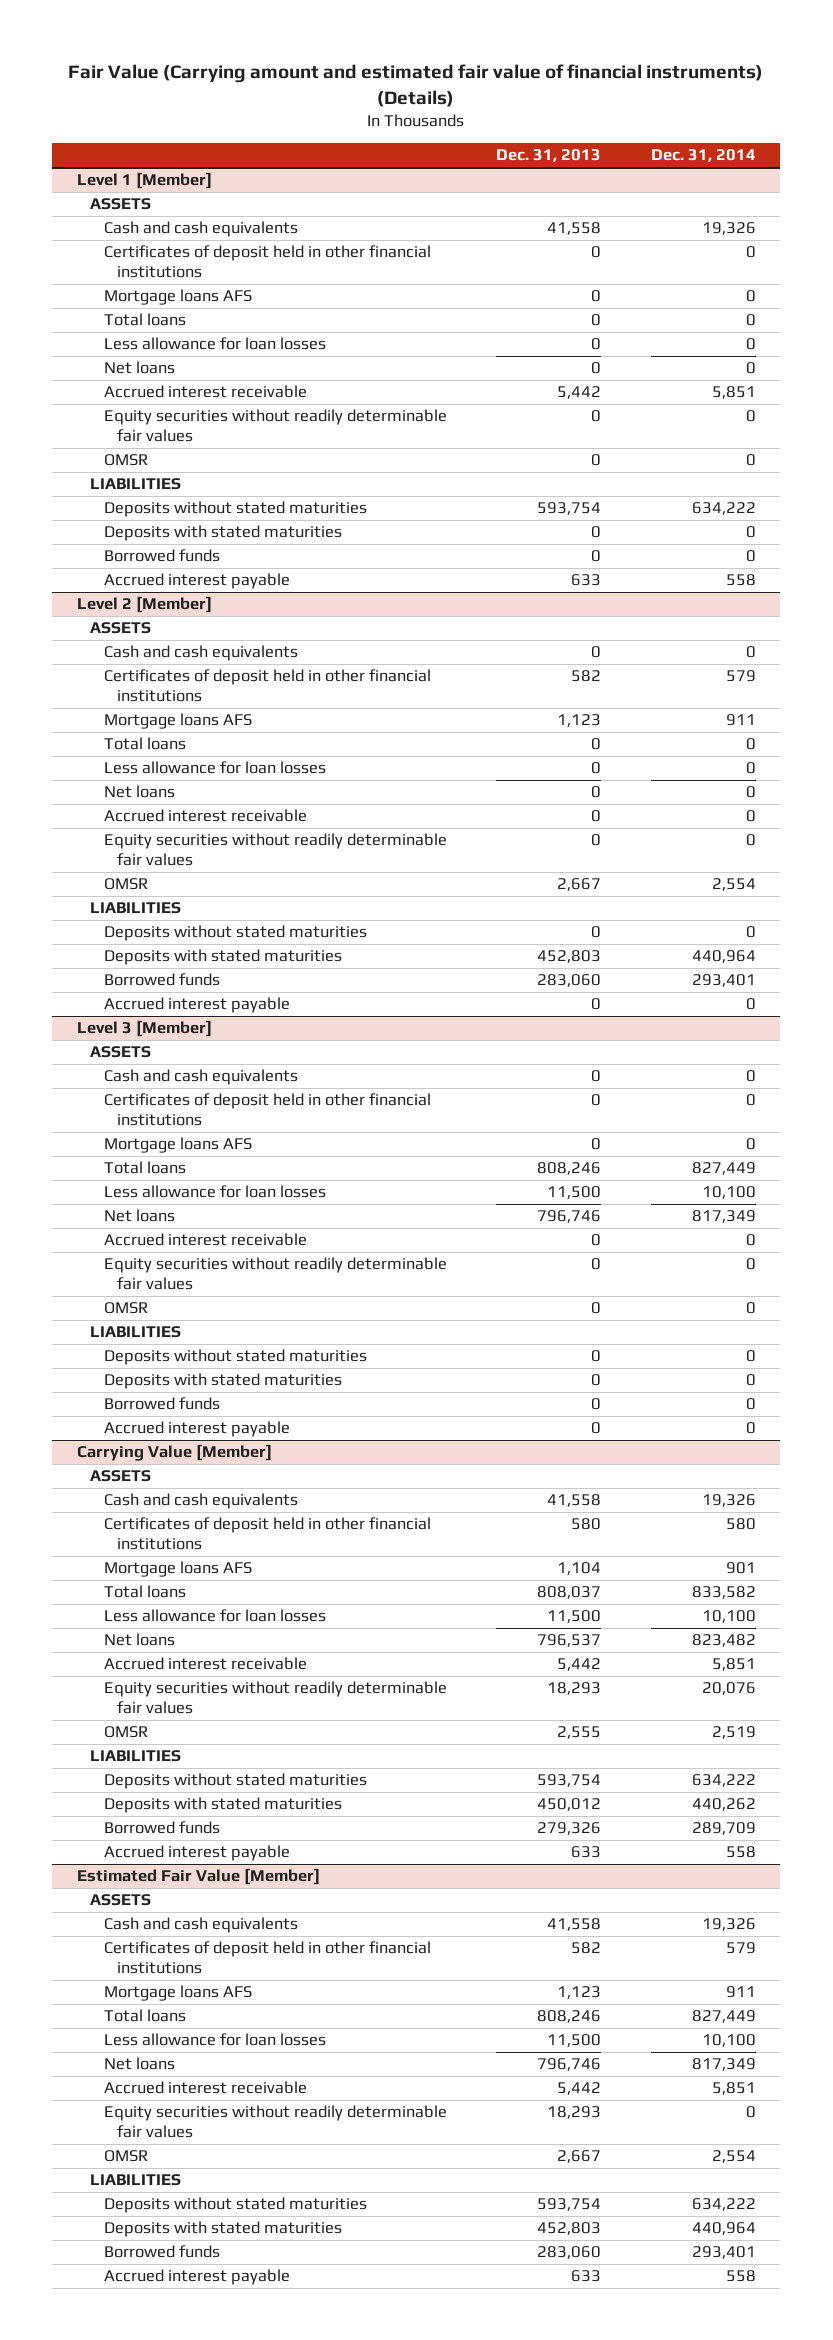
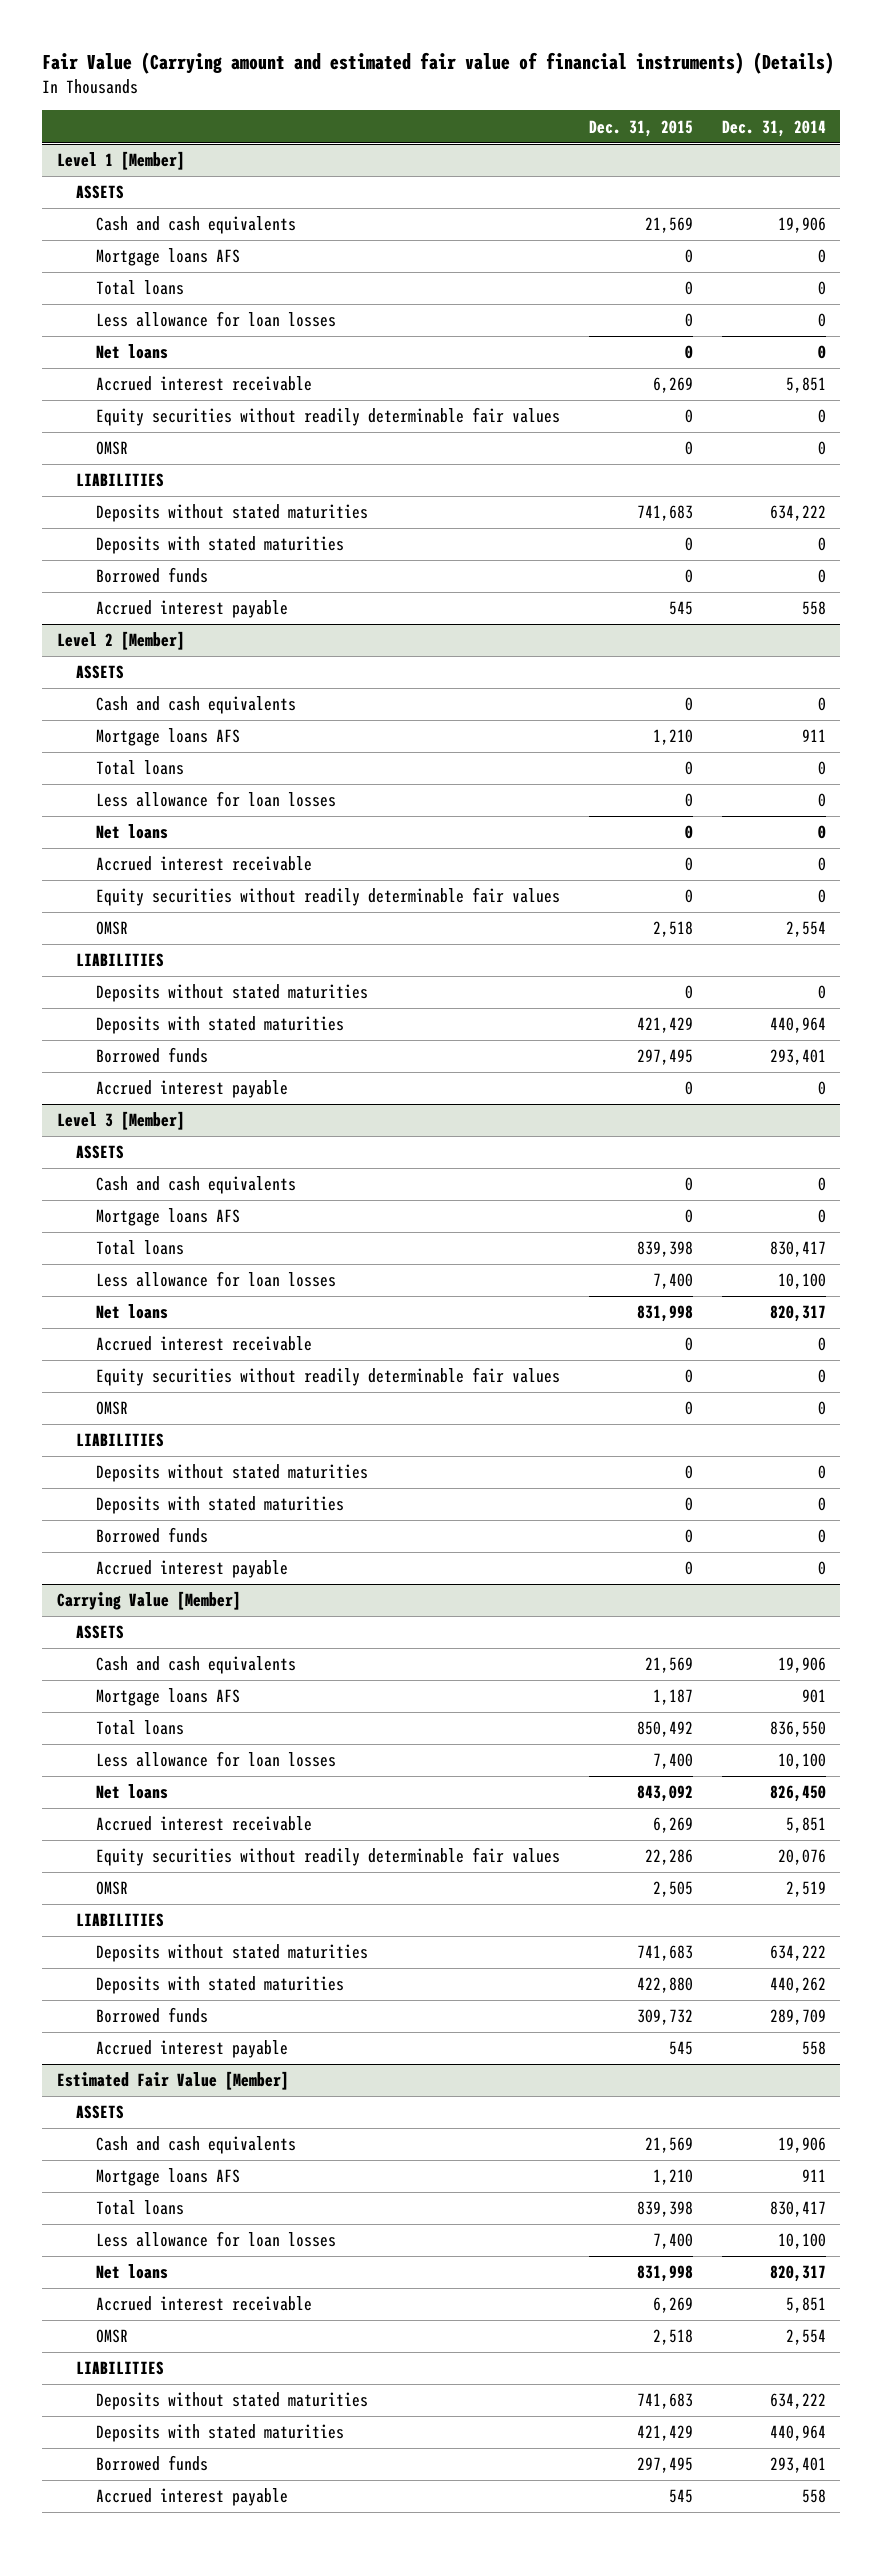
- | Dec. 31, 2013 | Dec. 31, 2014
+ | Dec. 31, 2015 | Dec. 31, 2014
@ Level 1 [Member]
- Cash and cash equivalents | 41,558 | 19,326
- Certificates of deposit held in other financial institutions | 0 | 0
+ Cash and cash equivalents | 21,569 | 19,906
@ Level 2 [Member]
- Certificates of deposit held in other financial institutions | 582 | 579
@ Level 3 [Member]
- Certificates of deposit held in other financial institutions | 0 | 0
- Total loans | 808,246 | 827,449
+ Total loans | 839,398 | 830,417
- Net loans | 796,746 | 817,349
+ Net loans | 831,998 | 820,317
@ Carrying Value [Member]
- Cash and cash equivalents | 41,558 | 19,326
- Certificates of deposit held in other financial institutions | 580 | 580
+ Cash and cash equivalents | 21,569 | 19,906
- Total loans | 808,037 | 833,582
+ Total loans | 850,492 | 836,550
- Net loans | 796,537 | 823,482
+ Net loans | 843,092 | 826,450
@ Estimated Fair Value [Member]
- Cash and cash equivalents | 41,558 | 19,326
- Certificates of deposit held in other financial institutions | 582 | 579
+ Cash and cash equivalents | 21,569 | 19,906
- Total loans | 808,246 | 827,449
+ Total loans | 839,398 | 830,417
- Net loans | 796,746 | 817,349
+ Net loans | 831,998 | 820,317
- Equity securities without readily determinable fair values | 18,293 | 0

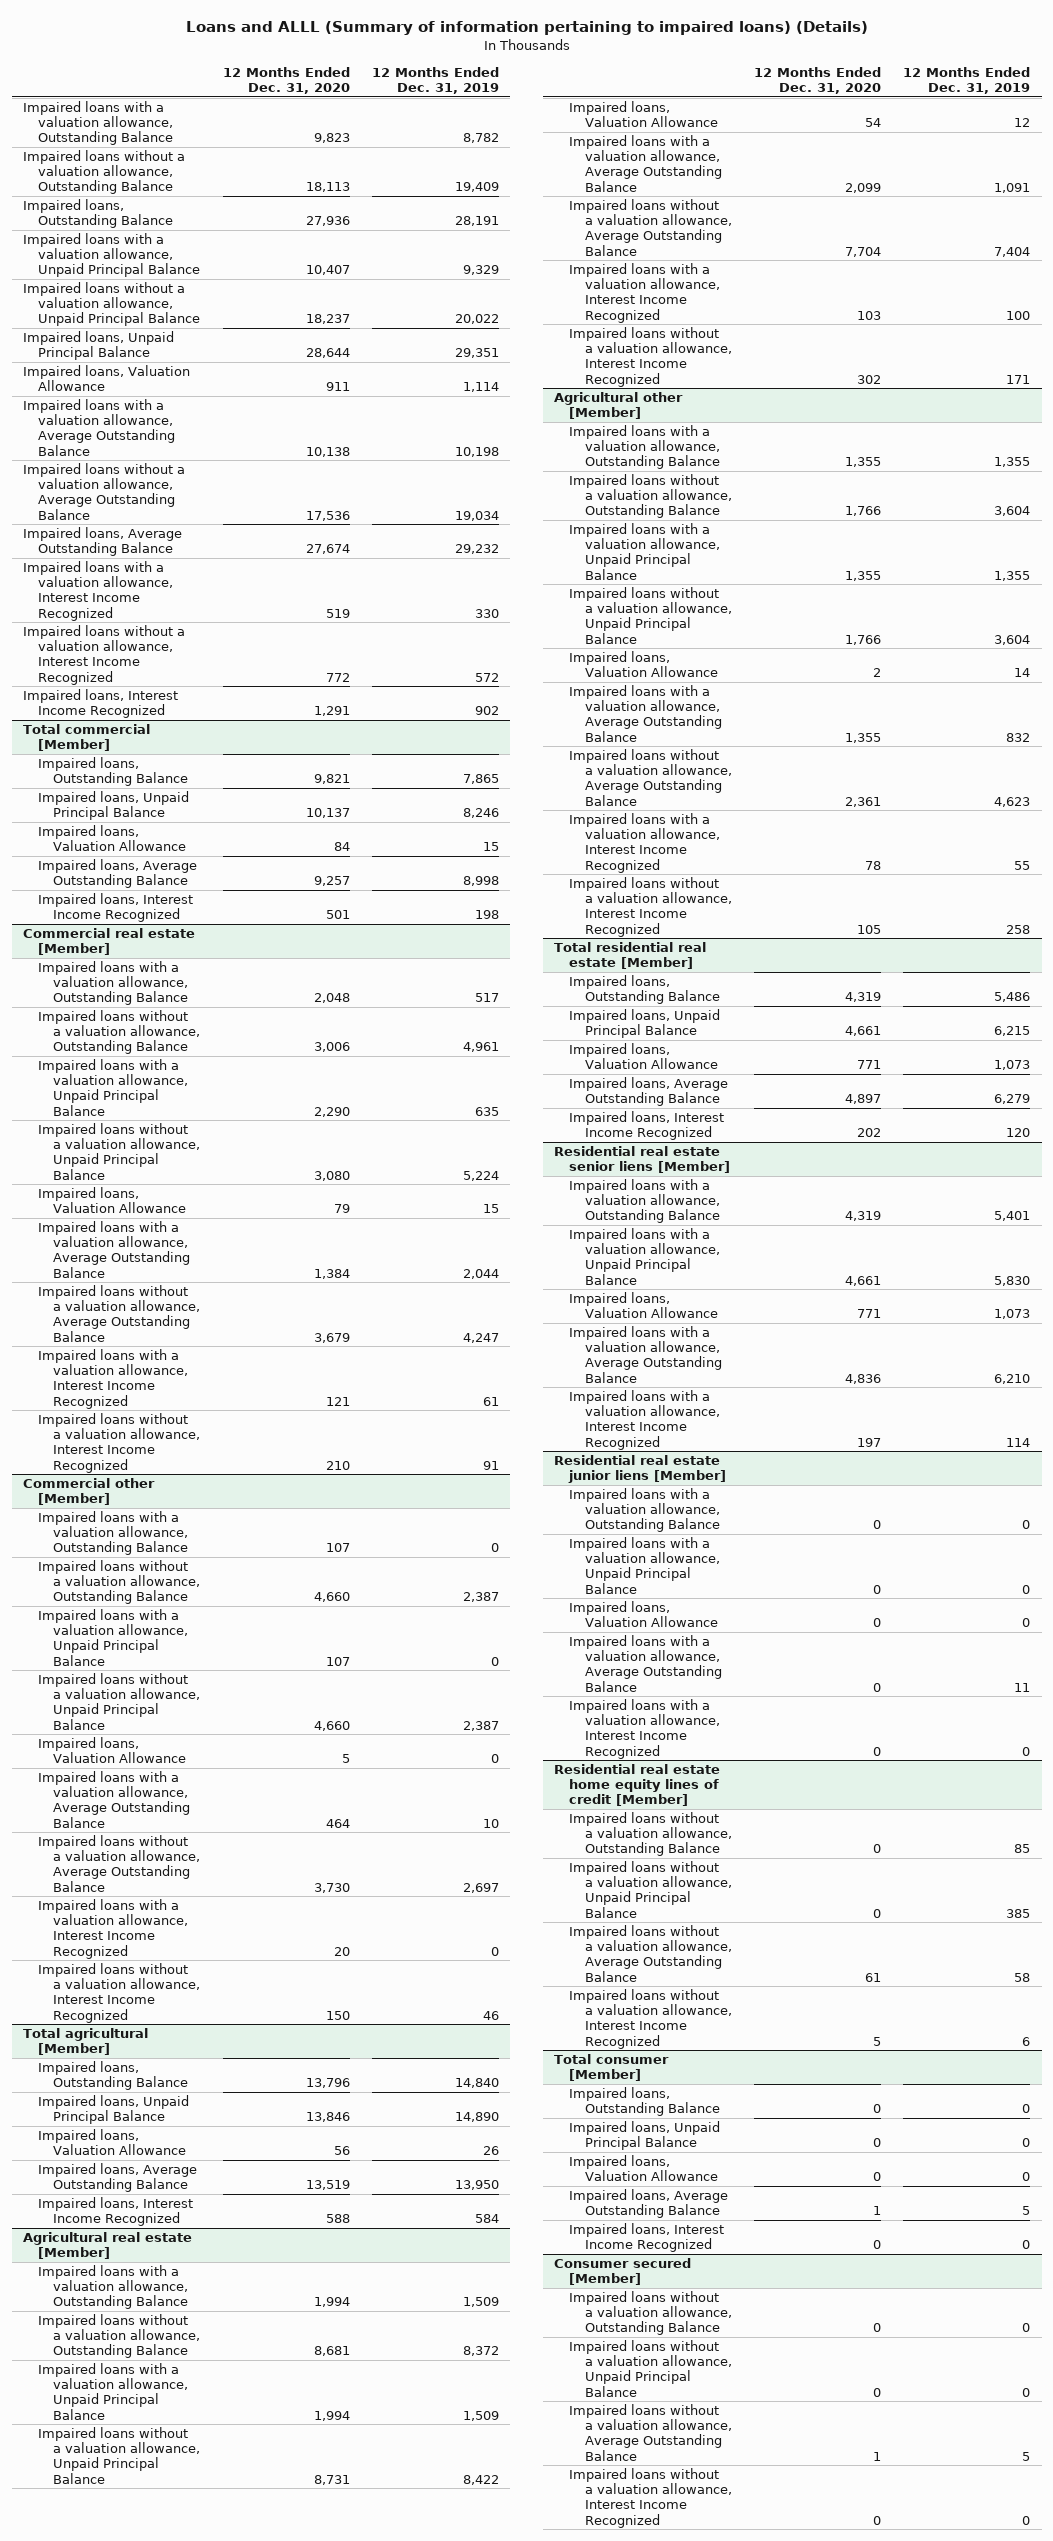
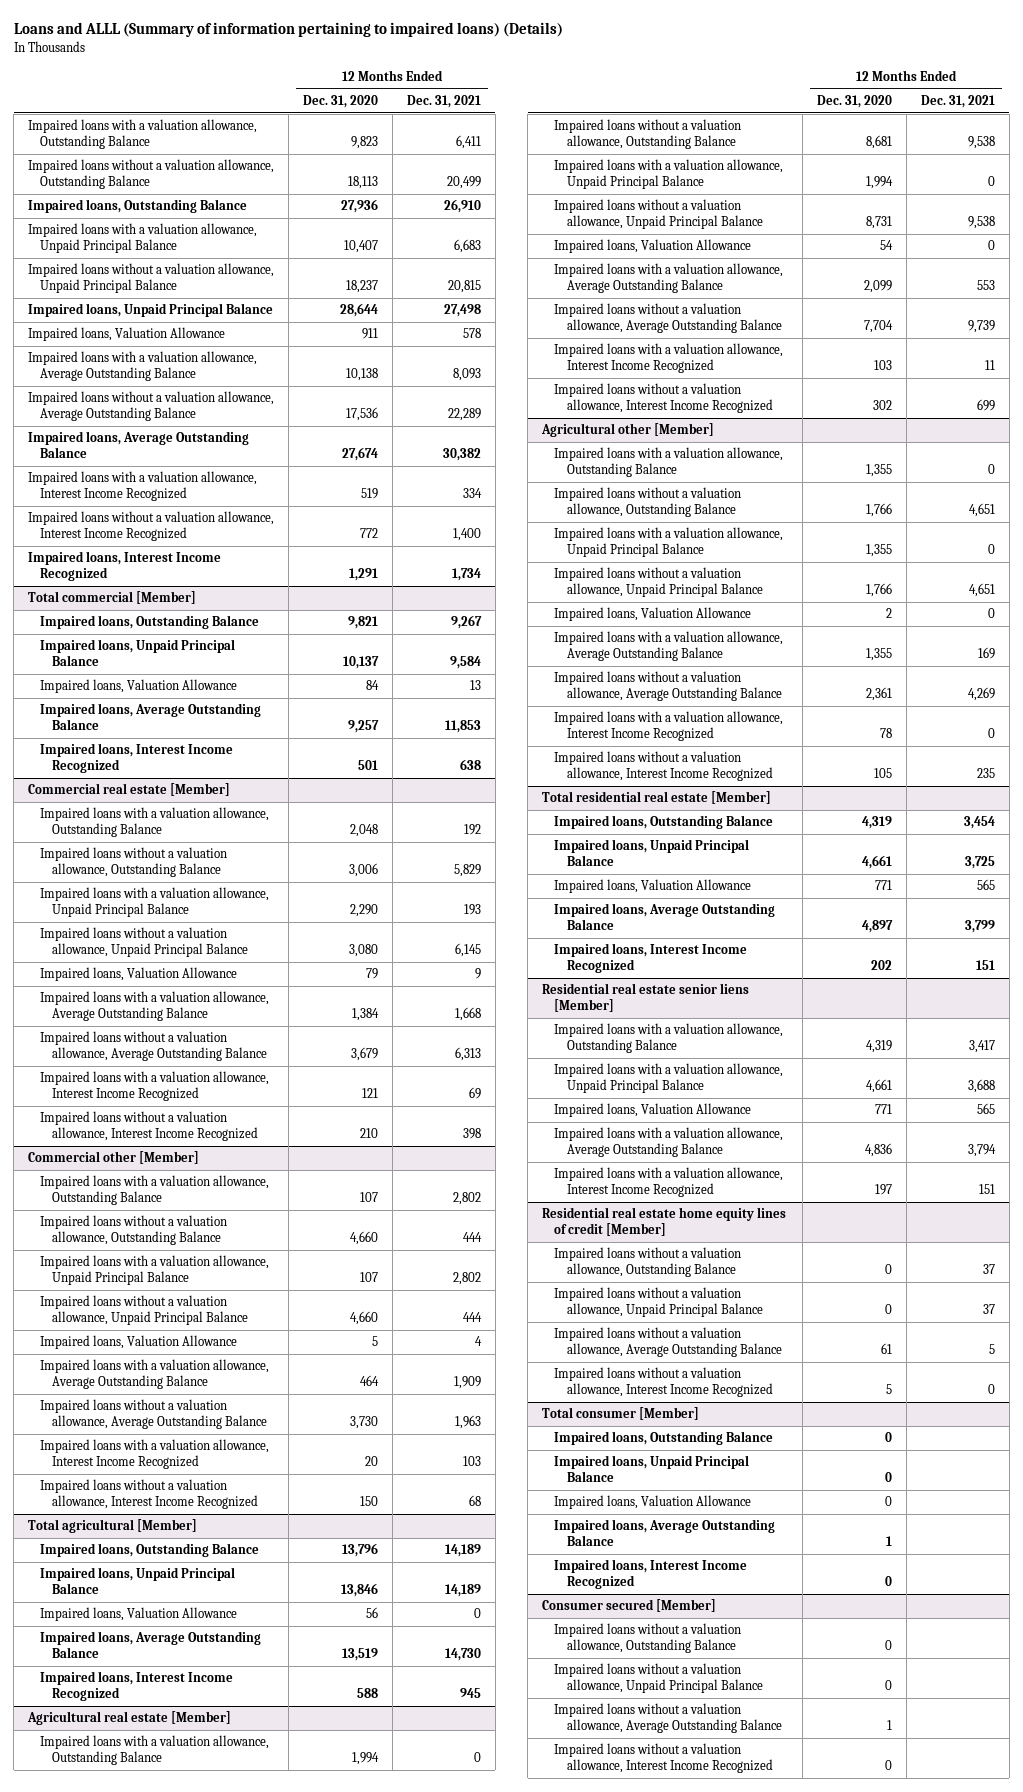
- | 12 Months Ended Dec. 31, 2020 | 12 Months Ended Dec. 31, 2019
+ | 12 Months Ended Dec. 31, 2020 | 12 Months Ended Dec. 31, 2021
- Residential real estate junior liens [Member]
- Impaired loans with a valuation allowance, Outstanding Balance | 0 | 0
- Impaired loans with a valuation allowance, Unpaid Principal Balance | 0 | 0
- Impaired loans, Valuation Allowance | 0 | 0
- Impaired loans with a valuation allowance, Average Outstanding Balance | 0 | 11
- Impaired loans with a valuation allowance, Interest Income Recognized | 0 | 0

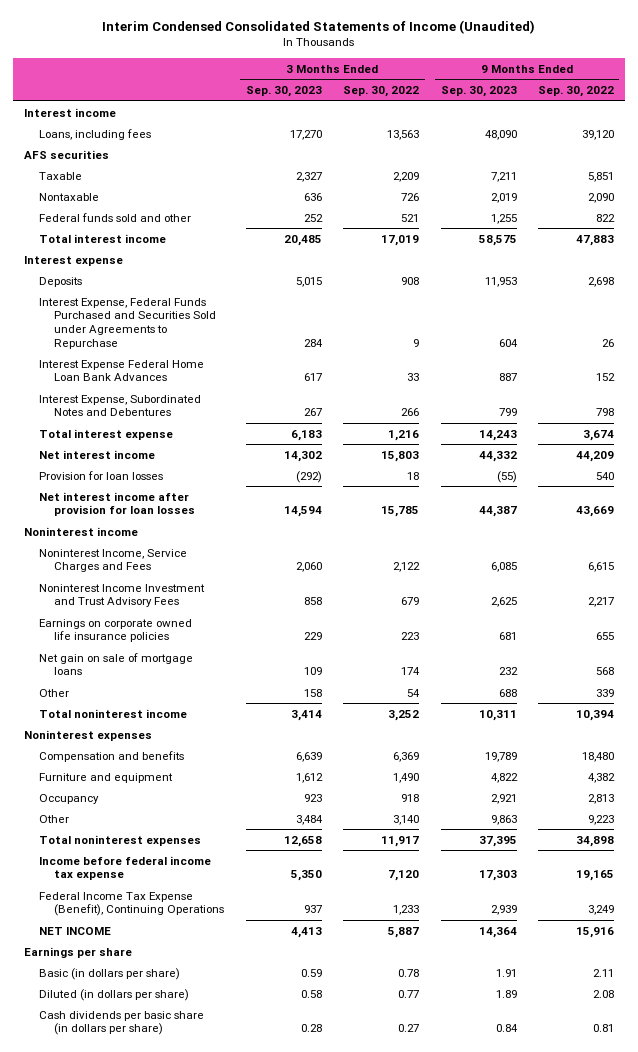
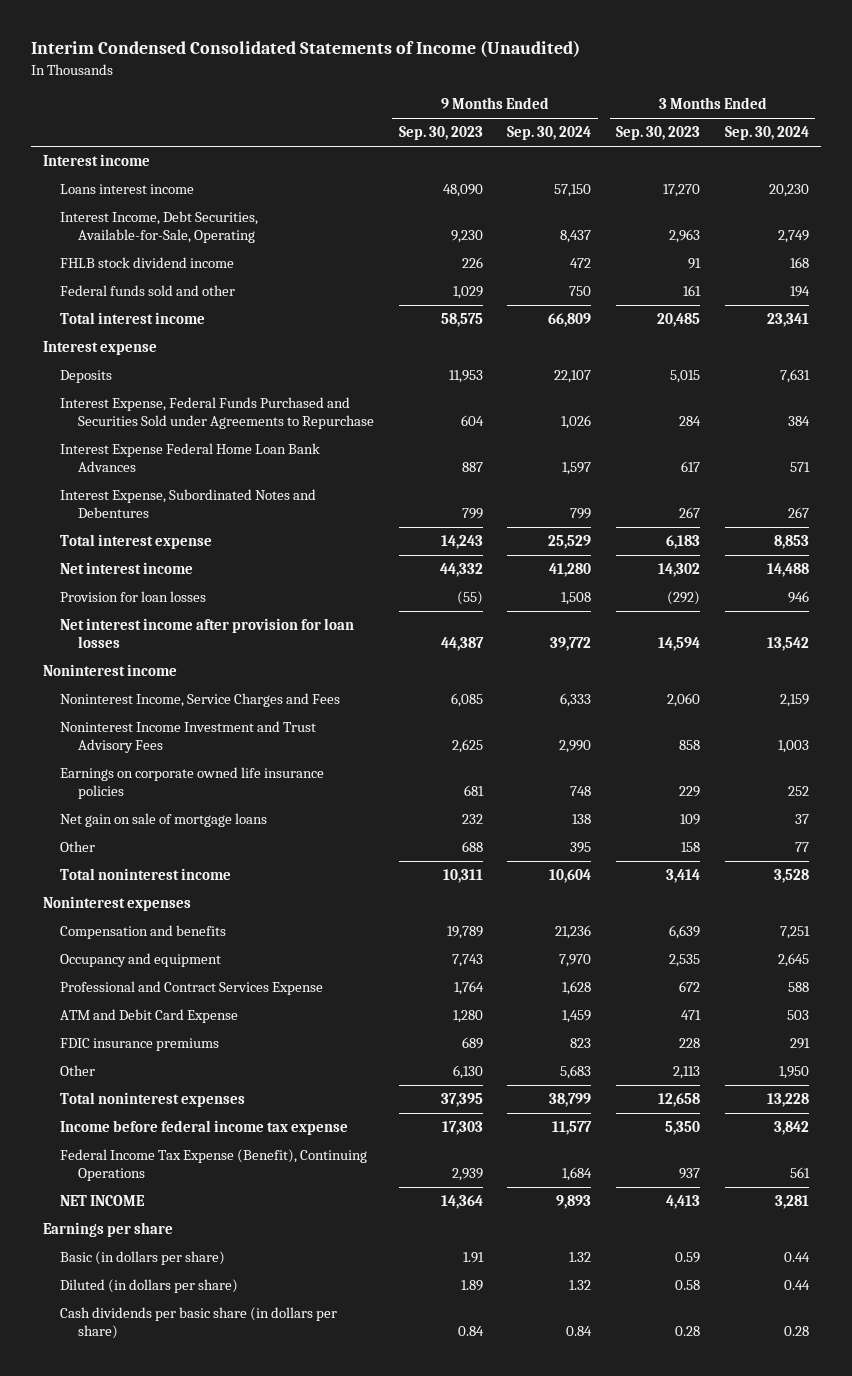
- | 3 Months Ended Sep. 30, 2023 | 3 Months Ended Sep. 30, 2022 | 9 Months Ended Sep. 30, 2023 | 9 Months Ended Sep. 30, 2022
+ | 9 Months Ended Sep. 30, 2023 | 9 Months Ended Sep. 30, 2024 | 3 Months Ended Sep. 30, 2023 | 3 Months Ended Sep. 30, 2024
- Loans, including fees | 17,270 | 13,563 | 48,090 | 39,120
- AFS securities
- Taxable | 2,327 | 2,209 | 7,211 | 5,851
- Nontaxable | 636 | 726 | 2,019 | 2,090
- Federal funds sold and other | 252 | 521 | 1,255 | 822
+ Loans interest income | 48,090 | 57,150 | 17,270 | 20,230
+ Interest Income, Debt Securities, Available-for-Sale, Operating | 9,230 | 8,437 | 2,963 | 2,749
+ FHLB stock dividend income | 226 | 472 | 91 | 168
+ Federal funds sold and other | 1,029 | 750 | 161 | 194
- Furniture and equipment | 1,612 | 1,490 | 4,822 | 4,382
- Occupancy | 923 | 918 | 2,921 | 2,813
- Other | 3,484 | 3,140 | 9,863 | 9,223
+ Occupancy and equipment | 7,743 | 7,970 | 2,535 | 2,645
+ Professional and Contract Services Expense | 1,764 | 1,628 | 672 | 588
+ ATM and Debit Card Expense | 1,280 | 1,459 | 471 | 503
+ FDIC insurance premiums | 689 | 823 | 228 | 291
+ Other | 6,130 | 5,683 | 2,113 | 1,950

